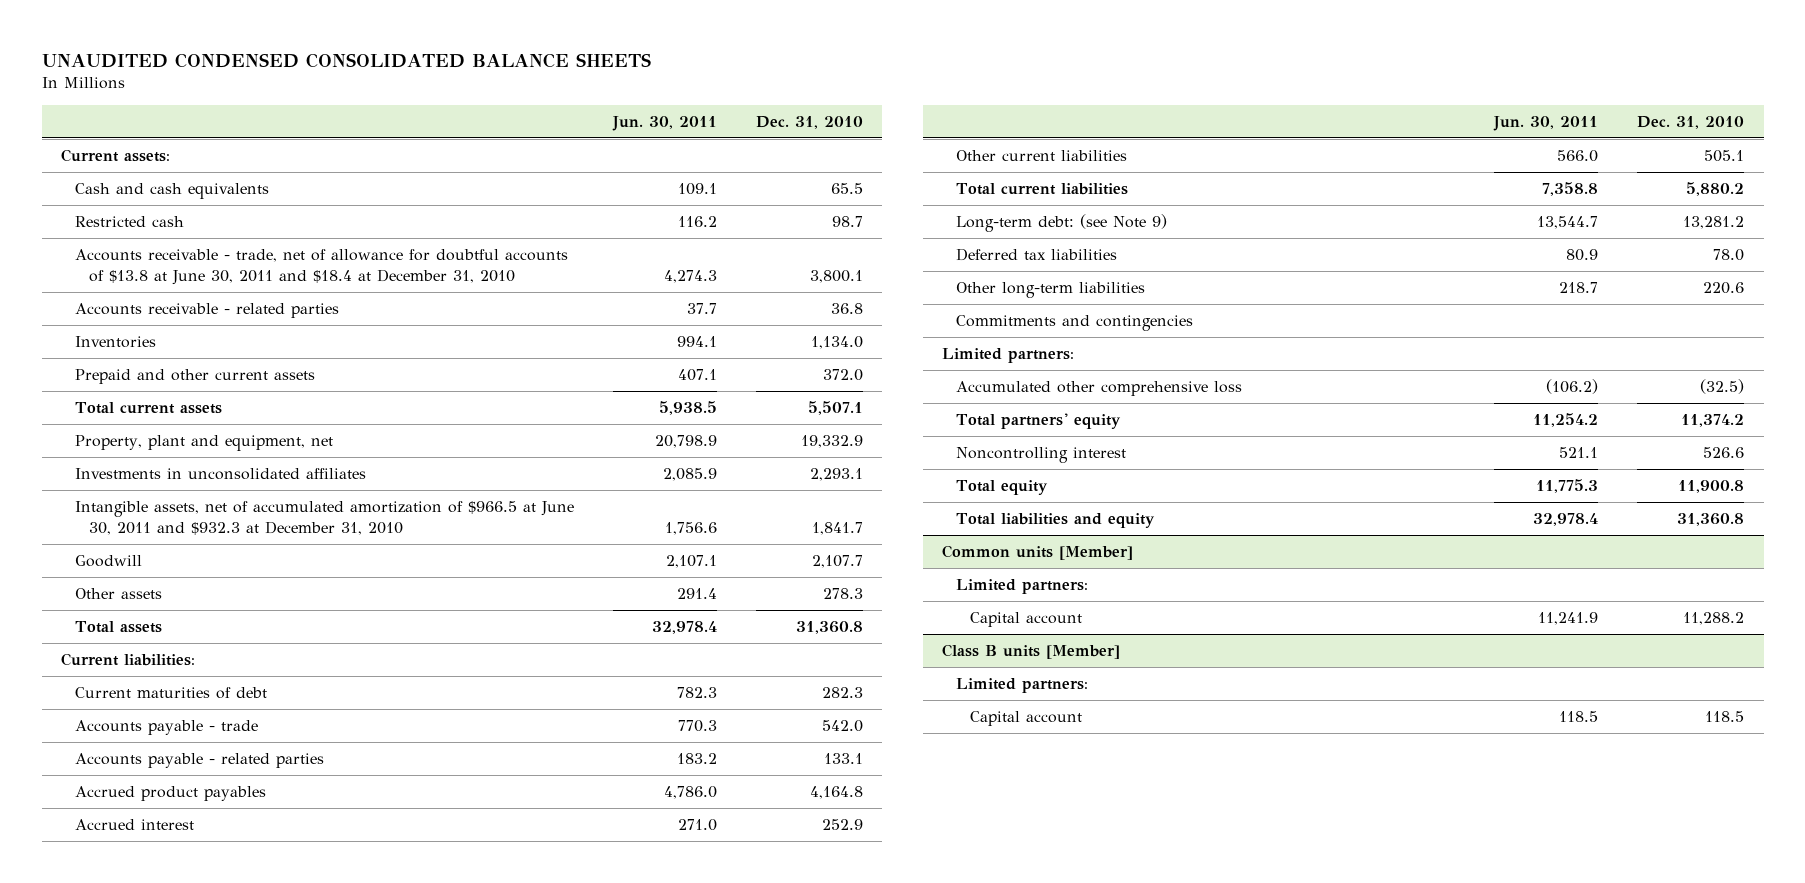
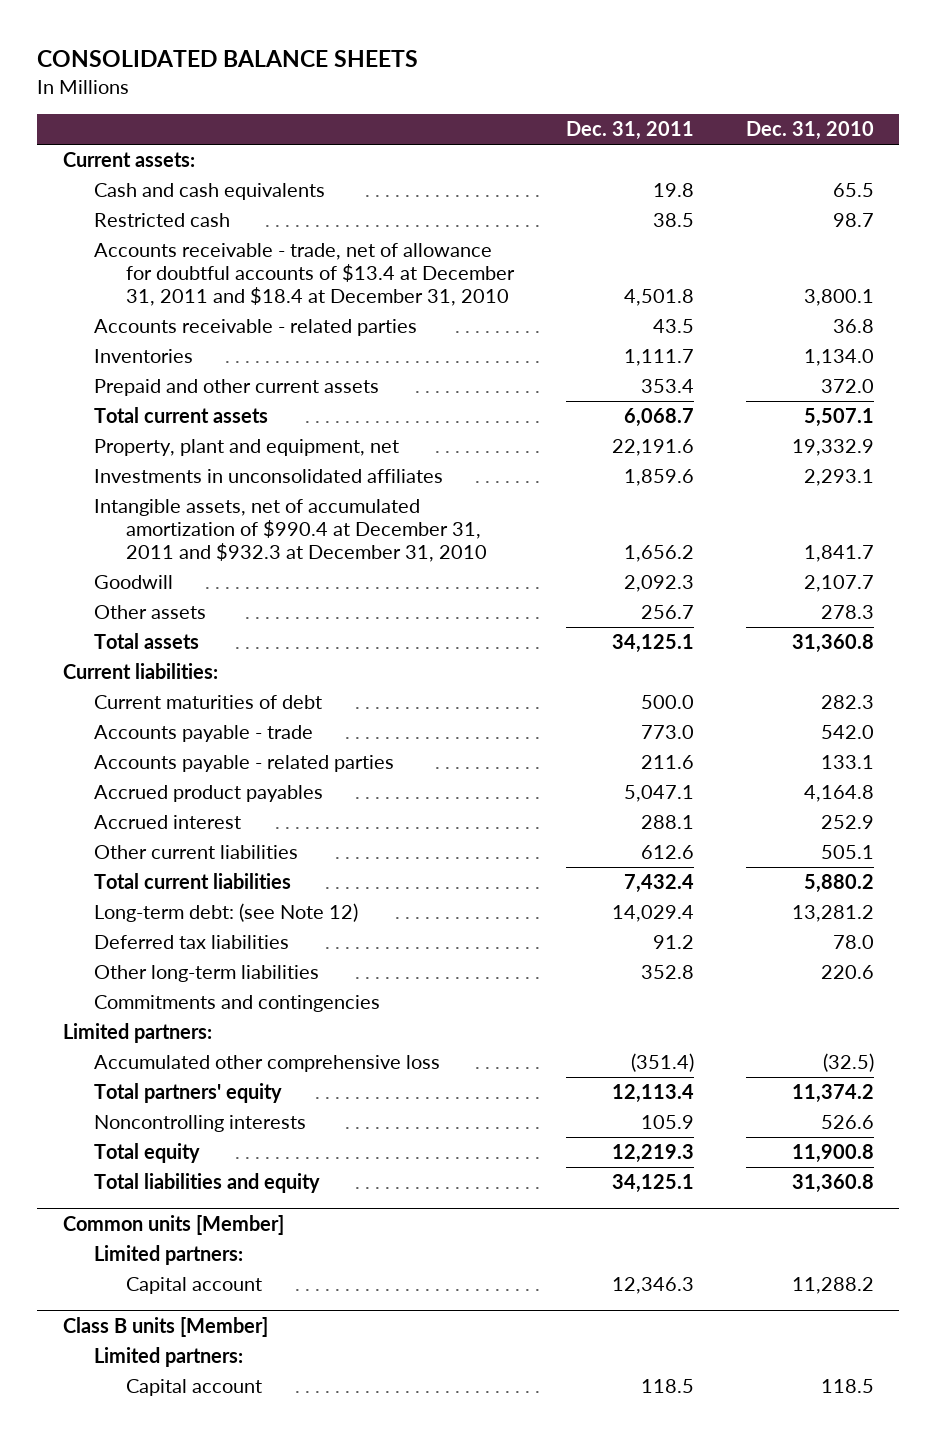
- UNAUDITED CONDENSED CONSOLIDATED BALANCE SHEETS
+ CONSOLIDATED BALANCE SHEETS
- | Jun. 30, 2011 | Dec. 31, 2010
+ | Dec. 31, 2011 | Dec. 31, 2010
- Accounts receivable - trade, net of allowance for doubtful accounts of $13.8 at June 30, 2011 and $18.4 at December 31, 2010 | 4,274.3 | 3,800.1
+ Accounts receivable - trade, net of allowance for doubtful accounts of $13.4 at December 31, 2011 and $18.4 at December 31, 2010 | 4,501.8 | 3,800.1
- Intangible assets, net of accumulated amortization of $966.5 at June 30, 2011 and $932.3 at December 31, 2010 | 1,756.6 | 1,841.7
+ Intangible assets, net of accumulated amortization of $990.4 at December 31, 2011 and $932.3 at December 31, 2010 | 1,656.2 | 1,841.7
- Long-term debt: (see Note 9) | 13,544.7 | 13,281.2
+ Long-term debt: (see Note 12) | 14,029.4 | 13,281.2
- Noncontrolling interest | 521.1 | 526.6
+ Noncontrolling interests | 105.9 | 526.6

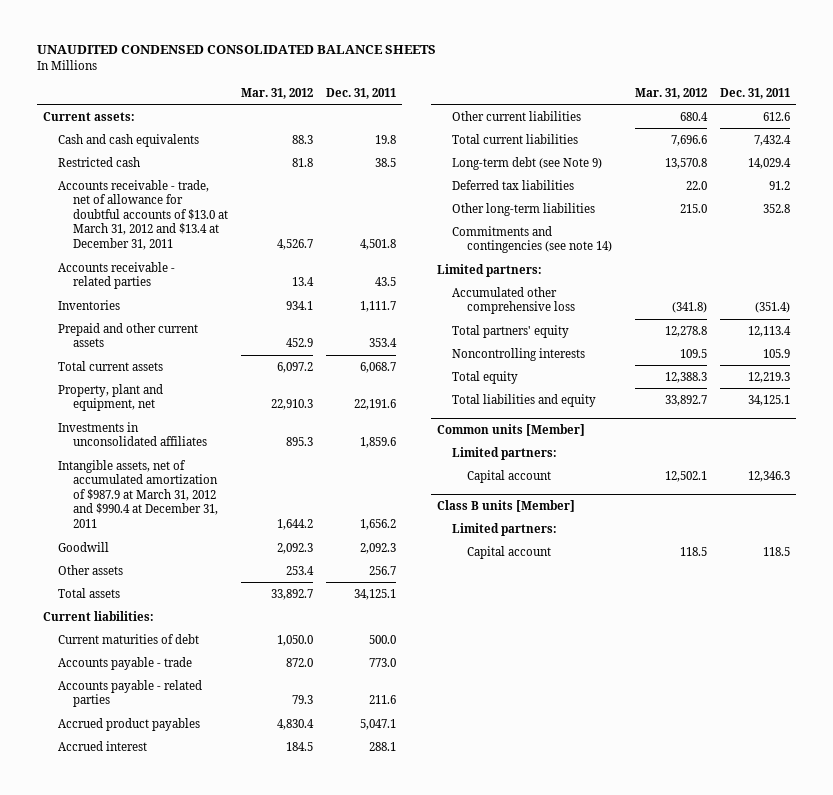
- CONSOLIDATED BALANCE SHEETS
+ UNAUDITED CONDENSED CONSOLIDATED BALANCE SHEETS
- | Dec. 31, 2011 | Dec. 31, 2010
+ | Mar. 31, 2012 | Dec. 31, 2011
- Accounts receivable - trade, net of allowance for doubtful accounts of $13.4 at December 31, 2011 and $18.4 at December 31, 2010 | 4,501.8 | 3,800.1
+ Accounts receivable - trade, net of allowance for doubtful accounts of $13.0 at March 31, 2012 and $13.4 at December 31, 2011 | 4,526.7 | 4,501.8
- Intangible assets, net of accumulated amortization of $990.4 at December 31, 2011 and $932.3 at December 31, 2010 | 1,656.2 | 1,841.7
+ Intangible assets, net of accumulated amortization of $987.9 at March 31, 2012 and $990.4 at December 31, 2011 | 1,644.2 | 1,656.2
- Long-term debt: (see Note 12) | 14,029.4 | 13,281.2
+ Long-term debt (see Note 9) | 13,570.8 | 14,029.4
- Commitments and contingencies
+ Commitments and contingencies (see note 14)

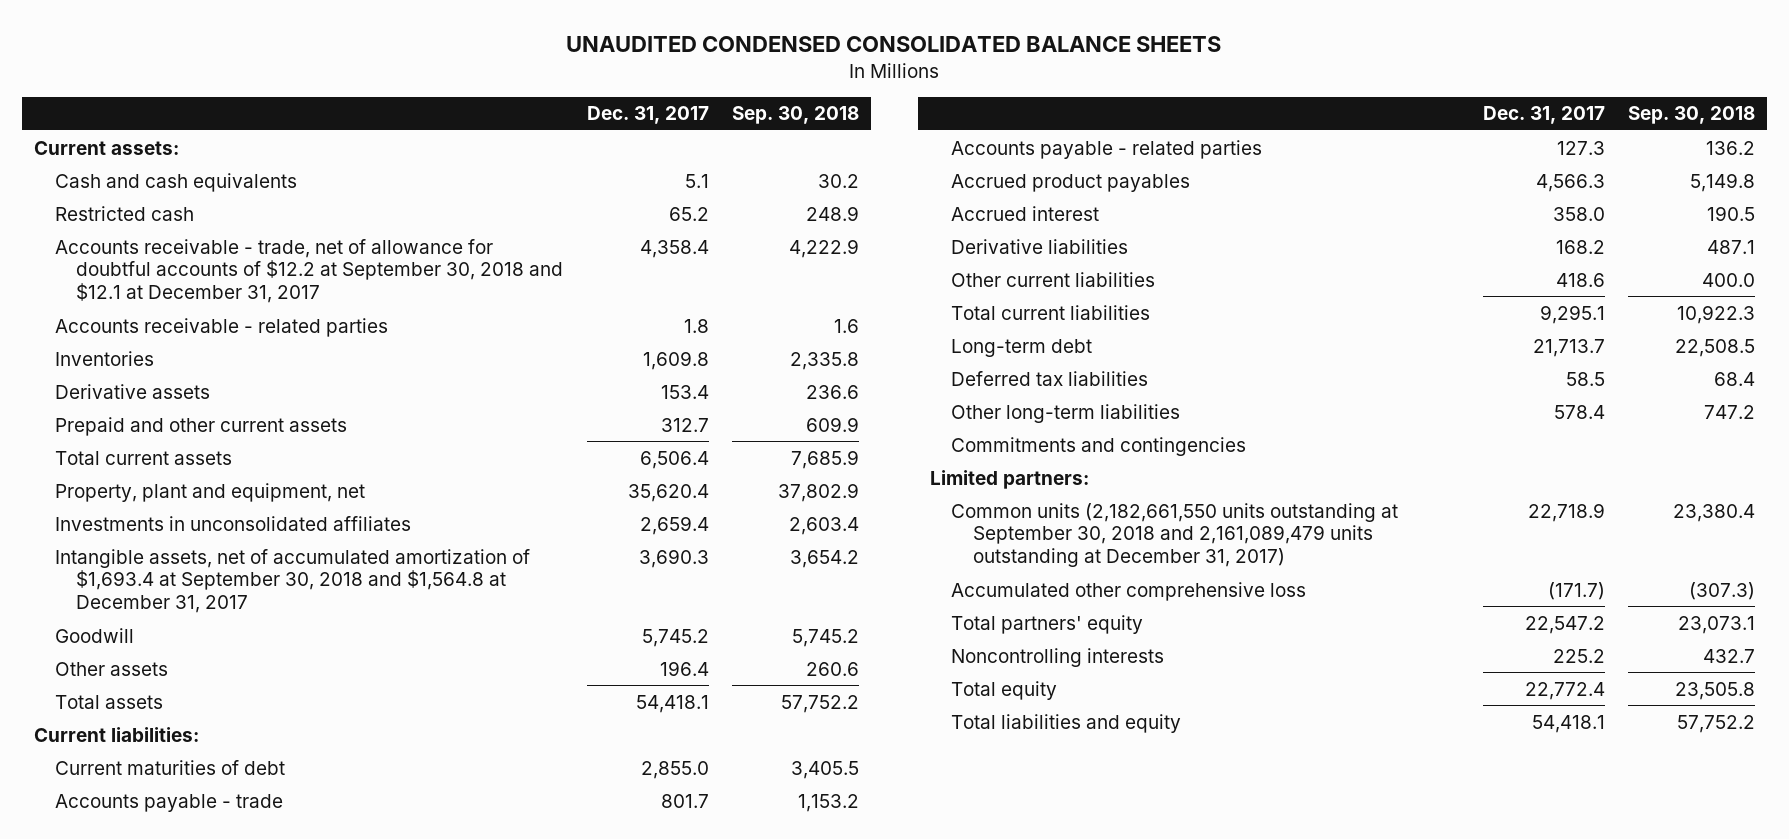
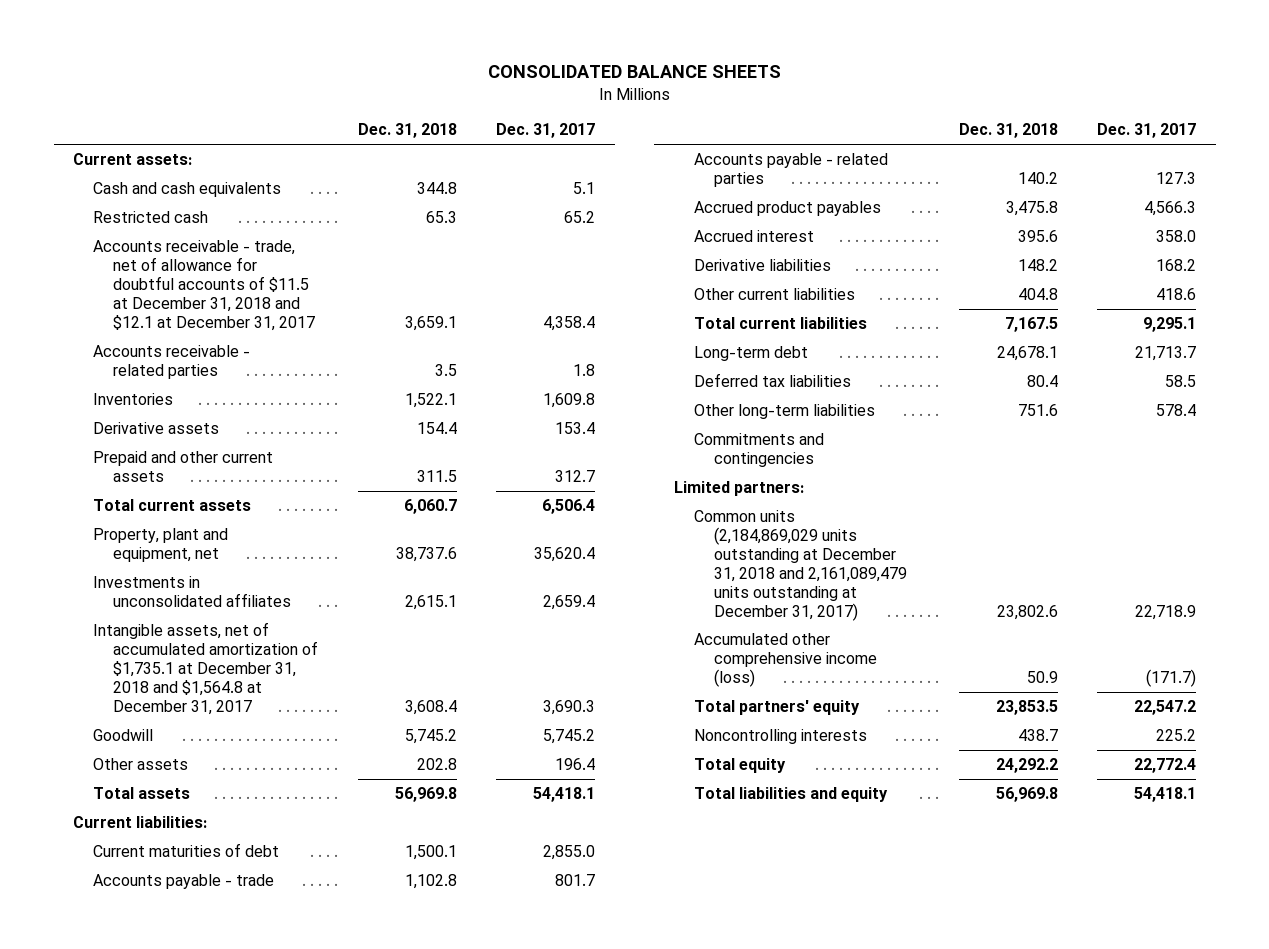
- UNAUDITED CONDENSED CONSOLIDATED BALANCE SHEETS
+ CONSOLIDATED BALANCE SHEETS
- | Dec. 31, 2017 | Sep. 30, 2018
+ | Dec. 31, 2018 | Dec. 31, 2017
- Accounts receivable - trade, net of allowance for doubtful accounts of $12.2 at September 30, 2018 and $12.1 at December 31, 2017 | 4,358.4 | 4,222.9
+ Accounts receivable - trade, net of allowance for doubtful accounts of $11.5 at December 31, 2018 and $12.1 at December 31, 2017 | 3,659.1 | 4,358.4
- Intangible assets, net of accumulated amortization of $1,693.4 at September 30, 2018 and $1,564.8 at December 31, 2017 | 3,690.3 | 3,654.2
+ Intangible assets, net of accumulated amortization of $1,735.1 at December 31, 2018 and $1,564.8 at December 31, 2017 | 3,608.4 | 3,690.3
- Common units (2,182,661,550 units outstanding at September 30, 2018 and 2,161,089,479 units outstanding at December 31, 2017) | 22,718.9 | 23,380.4
- Accumulated other comprehensive loss | (171.7) | (307.3)
+ Common units (2,184,869,029 units outstanding at December 31, 2018 and 2,161,089,479 units outstanding at December 31, 2017) | 23,802.6 | 22,718.9
+ Accumulated other comprehensive income (loss) | 50.9 | (171.7)

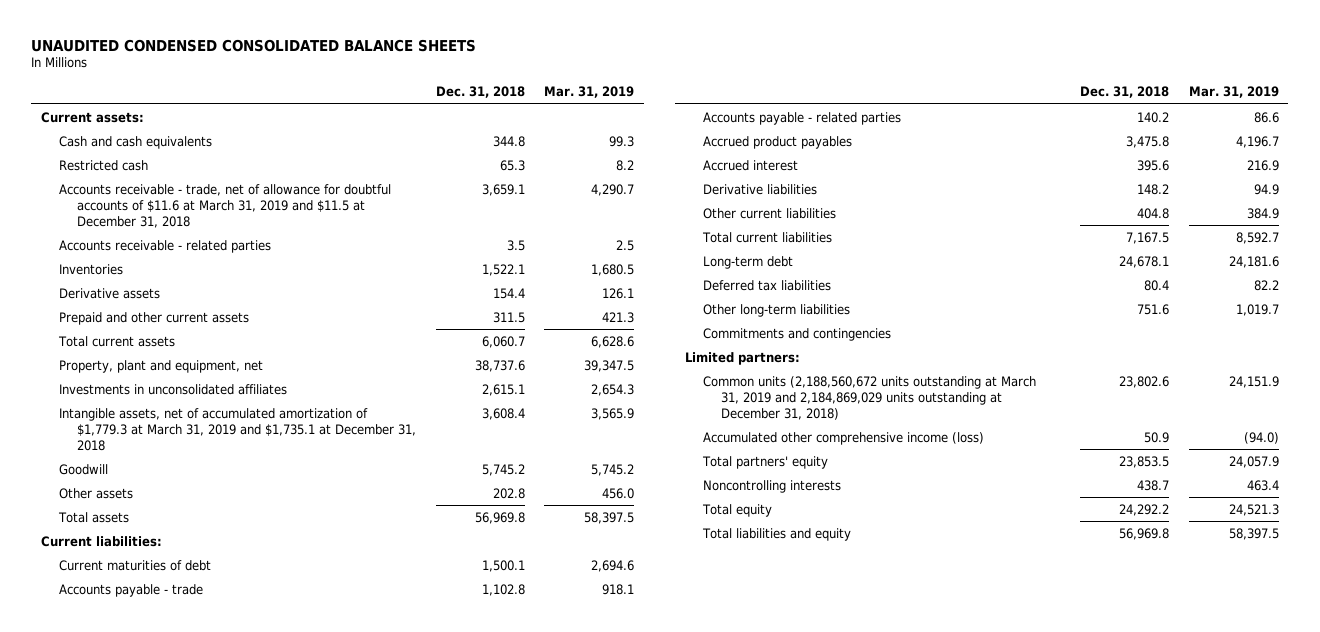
- CONSOLIDATED BALANCE SHEETS
+ UNAUDITED CONDENSED CONSOLIDATED BALANCE SHEETS
- | Dec. 31, 2018 | Dec. 31, 2017
+ | Dec. 31, 2018 | Mar. 31, 2019
- Accounts receivable - trade, net of allowance for doubtful accounts of $11.5 at December 31, 2018 and $12.1 at December 31, 2017 | 3,659.1 | 4,358.4
+ Accounts receivable - trade, net of allowance for doubtful accounts of $11.6 at March 31, 2019 and $11.5 at December 31, 2018 | 3,659.1 | 4,290.7
- Intangible assets, net of accumulated amortization of $1,735.1 at December 31, 2018 and $1,564.8 at December 31, 2017 | 3,608.4 | 3,690.3
+ Intangible assets, net of accumulated amortization of $1,779.3 at March 31, 2019 and $1,735.1 at December 31, 2018 | 3,608.4 | 3,565.9
- Common units (2,184,869,029 units outstanding at December 31, 2018 and 2,161,089,479 units outstanding at December 31, 2017) | 23,802.6 | 22,718.9
+ Common units (2,188,560,672 units outstanding at March 31, 2019 and 2,184,869,029 units outstanding at December 31, 2018) | 23,802.6 | 24,151.9

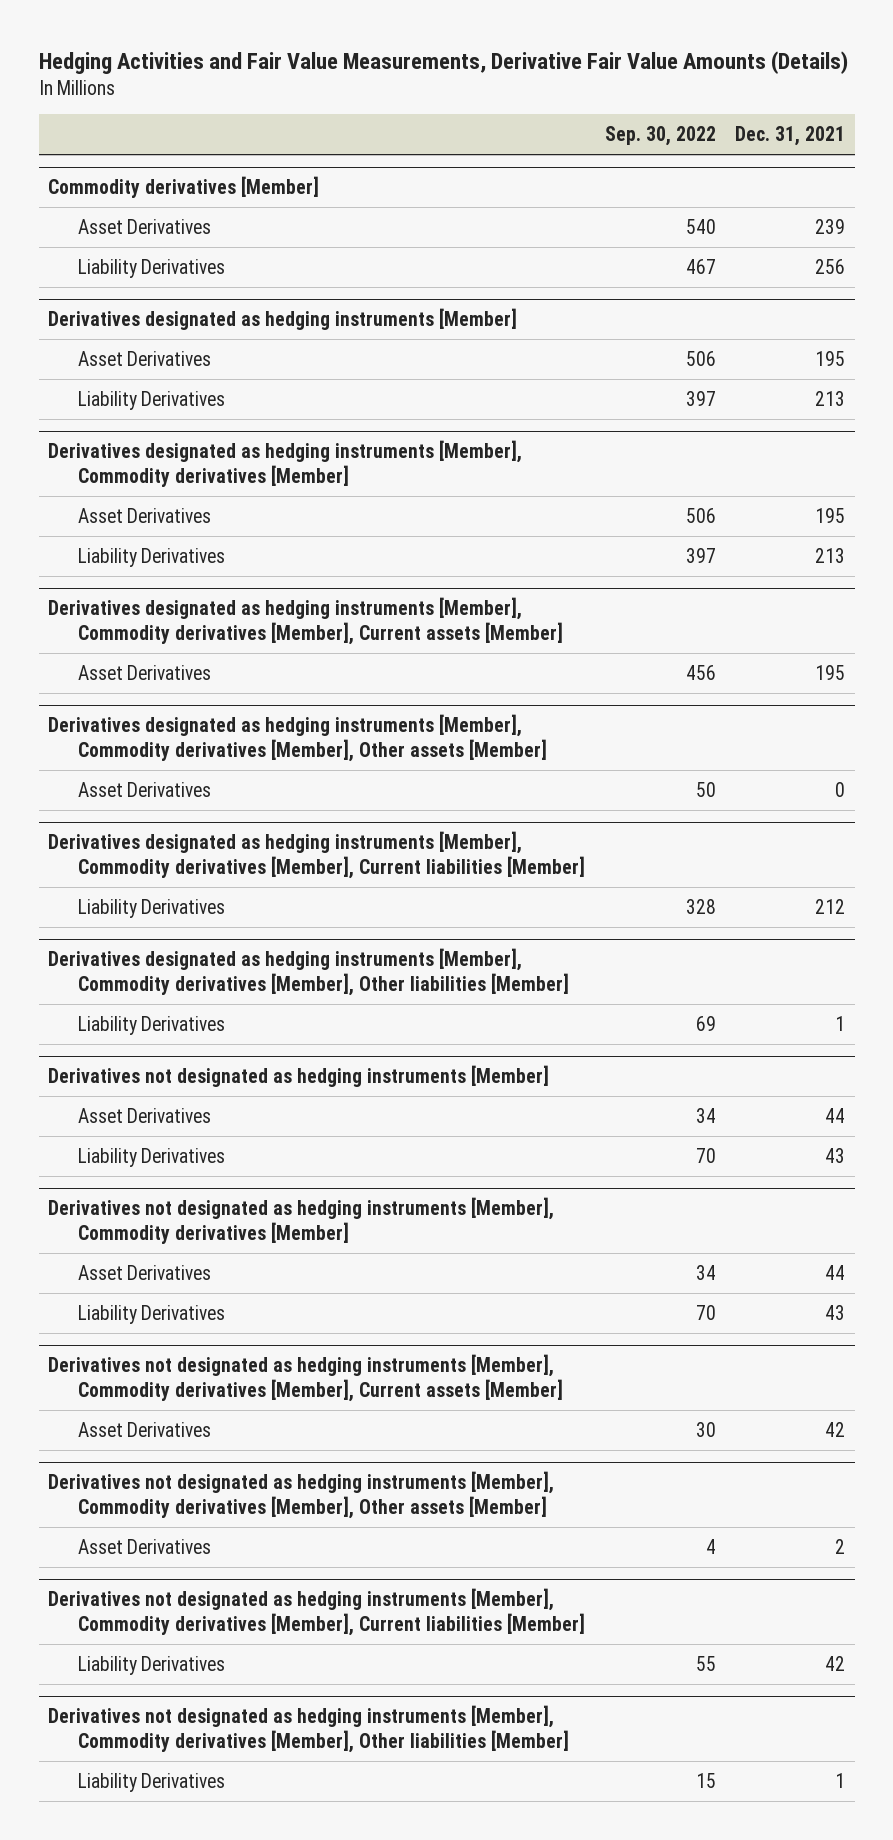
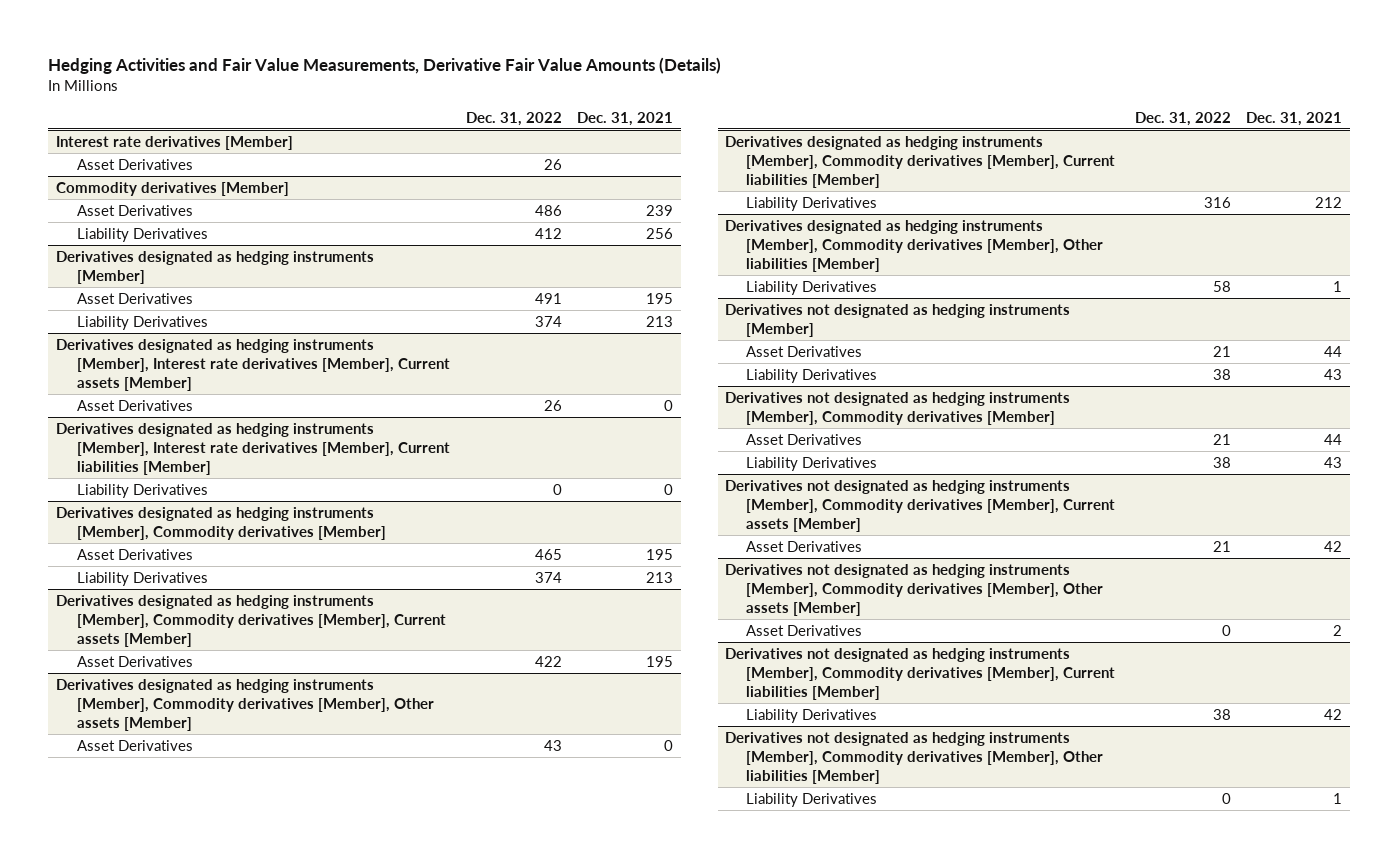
- | Sep. 30, 2022 | Dec. 31, 2021
+ | Dec. 31, 2022 | Dec. 31, 2021
+ Interest rate derivatives [Member]
+ Asset Derivatives | 26 |
+ Derivatives designated as hedging instruments [Member], Interest rate derivatives [Member], Current assets [Member]
+ Asset Derivatives | 26 | 0
+ Derivatives designated as hedging instruments [Member], Interest rate derivatives [Member], Current liabilities [Member]
+ Liability Derivatives | 0 | 0

